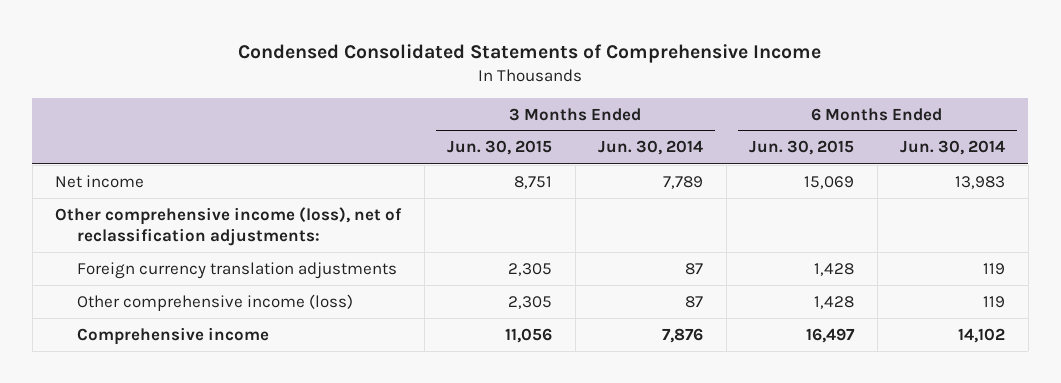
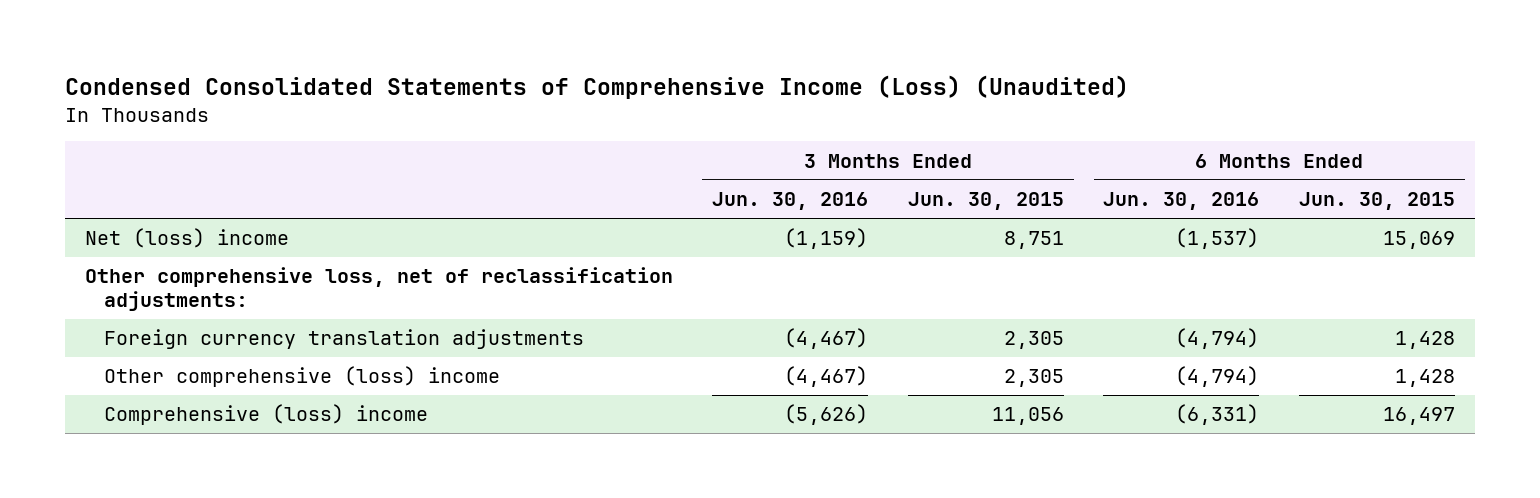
- Condensed Consolidated Statements of Comprehensive Income
+ Condensed Consolidated Statements of Comprehensive Income (Loss) (Unaudited)
- | 3 Months Ended Jun. 30, 2015 | 3 Months Ended Jun. 30, 2014 | 6 Months Ended Jun. 30, 2015 | 6 Months Ended Jun. 30, 2014
+ | 3 Months Ended Jun. 30, 2016 | 3 Months Ended Jun. 30, 2015 | 6 Months Ended Jun. 30, 2016 | 6 Months Ended Jun. 30, 2015
- Net income | 8,751 | 7,789 | 15,069 | 13,983
- Other comprehensive income (loss), net of reclassification adjustments:
+ Net (loss) income | (1,159) | 8,751 | (1,537) | 15,069
+ Other comprehensive loss, net of reclassification adjustments:
- Other comprehensive income (loss) | 2,305 | 87 | 1,428 | 119
- Comprehensive income | 11,056 | 7,876 | 16,497 | 14,102
+ Other comprehensive (loss) income | (4,467) | 2,305 | (4,794) | 1,428
+ Comprehensive (loss) income | (5,626) | 11,056 | (6,331) | 16,497

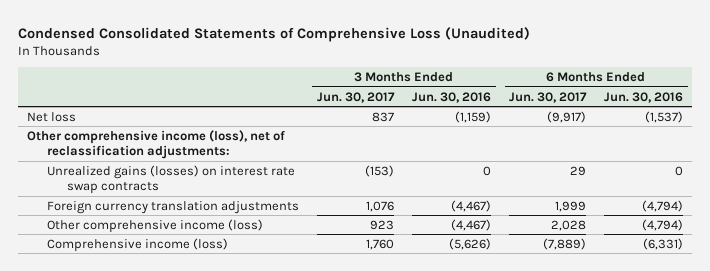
- Condensed Consolidated Statements of Comprehensive Income (Loss) (Unaudited)
+ Condensed Consolidated Statements of Comprehensive Loss (Unaudited)
- | 3 Months Ended Jun. 30, 2016 | 3 Months Ended Jun. 30, 2015 | 6 Months Ended Jun. 30, 2016 | 6 Months Ended Jun. 30, 2015
+ | 3 Months Ended Jun. 30, 2017 | 3 Months Ended Jun. 30, 2016 | 6 Months Ended Jun. 30, 2017 | 6 Months Ended Jun. 30, 2016
- Net (loss) income | (1,159) | 8,751 | (1,537) | 15,069
- Other comprehensive loss, net of reclassification adjustments:
+ Net loss | 837 | (1,159) | (9,917) | (1,537)
+ Other comprehensive income (loss), net of reclassification adjustments:
+ Unrealized gains (losses) on interest rate swap contracts | (153) | 0 | 29 | 0
- Other comprehensive (loss) income | (4,467) | 2,305 | (4,794) | 1,428
- Comprehensive (loss) income | (5,626) | 11,056 | (6,331) | 16,497
+ Other comprehensive income (loss) | 923 | (4,467) | 2,028 | (4,794)
+ Comprehensive income (loss) | 1,760 | (5,626) | (7,889) | (6,331)

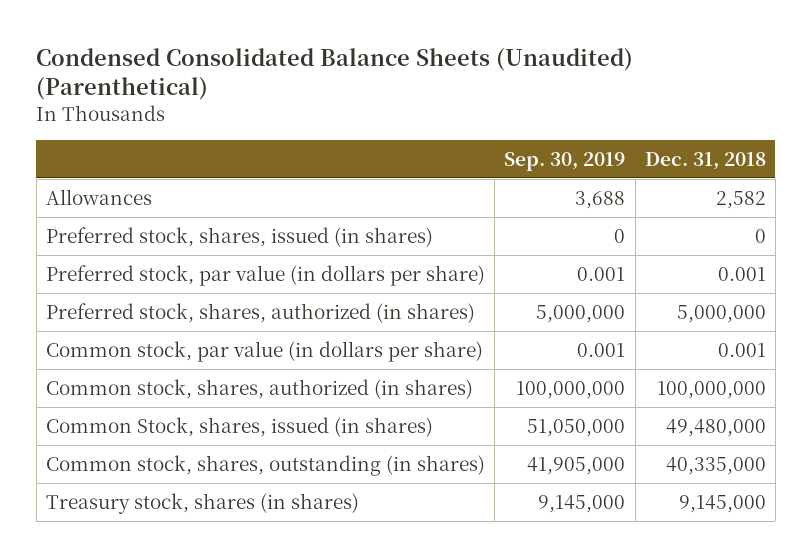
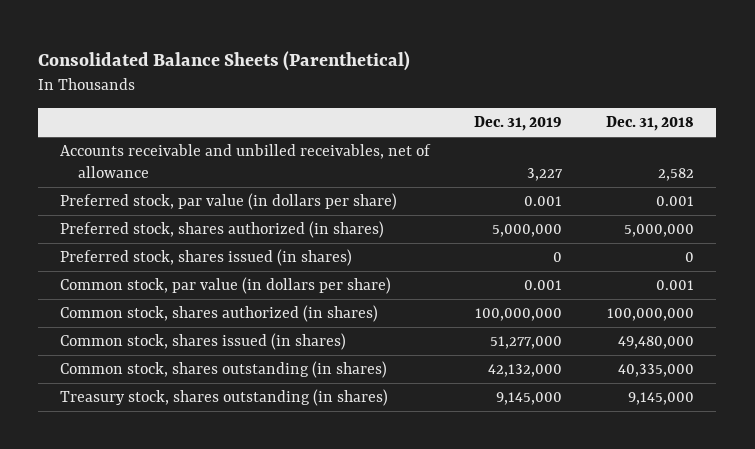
- Condensed Consolidated Balance Sheets (Unaudited) (Parenthetical)
+ Consolidated Balance Sheets (Parenthetical)
- | Sep. 30, 2019 | Dec. 31, 2018
+ | Dec. 31, 2019 | Dec. 31, 2018
- Allowances | 3,688 | 2,582
- Preferred stock, shares, issued (in shares) | 0 | 0
+ Accounts receivable and unbilled receivables, net of allowance | 3,227 | 2,582
- Preferred stock, shares, authorized (in shares) | 5,000,000 | 5,000,000
+ Preferred stock, shares authorized (in shares) | 5,000,000 | 5,000,000
+ Preferred stock, shares issued (in shares) | 0 | 0
- Common stock, shares, authorized (in shares) | 100,000,000 | 100,000,000
- Common Stock, shares, issued (in shares) | 51,050,000 | 49,480,000
- Common stock, shares, outstanding (in shares) | 41,905,000 | 40,335,000
- Treasury stock, shares (in shares) | 9,145,000 | 9,145,000
+ Common stock, shares authorized (in shares) | 100,000,000 | 100,000,000
+ Common stock, shares issued (in shares) | 51,277,000 | 49,480,000
+ Common stock, shares outstanding (in shares) | 42,132,000 | 40,335,000
+ Treasury stock, shares outstanding (in shares) | 9,145,000 | 9,145,000

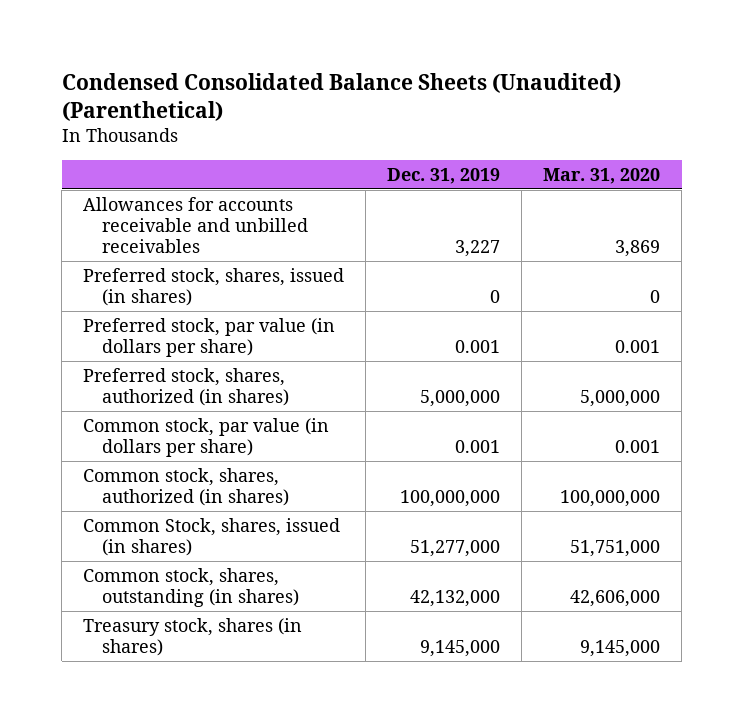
- Consolidated Balance Sheets (Parenthetical)
+ Condensed Consolidated Balance Sheets (Unaudited) (Parenthetical)
- | Dec. 31, 2019 | Dec. 31, 2018
+ | Dec. 31, 2019 | Mar. 31, 2020
- Accounts receivable and unbilled receivables, net of allowance | 3,227 | 2,582
+ Allowances for accounts receivable and unbilled receivables | 3,227 | 3,869
+ Preferred stock, shares, issued (in shares) | 0 | 0
- Preferred stock, shares authorized (in shares) | 5,000,000 | 5,000,000
- Preferred stock, shares issued (in shares) | 0 | 0
+ Preferred stock, shares, authorized (in shares) | 5,000,000 | 5,000,000
- Common stock, shares authorized (in shares) | 100,000,000 | 100,000,000
- Common stock, shares issued (in shares) | 51,277,000 | 49,480,000
- Common stock, shares outstanding (in shares) | 42,132,000 | 40,335,000
- Treasury stock, shares outstanding (in shares) | 9,145,000 | 9,145,000
+ Common stock, shares, authorized (in shares) | 100,000,000 | 100,000,000
+ Common Stock, shares, issued (in shares) | 51,277,000 | 51,751,000
+ Common stock, shares, outstanding (in shares) | 42,132,000 | 42,606,000
+ Treasury stock, shares (in shares) | 9,145,000 | 9,145,000

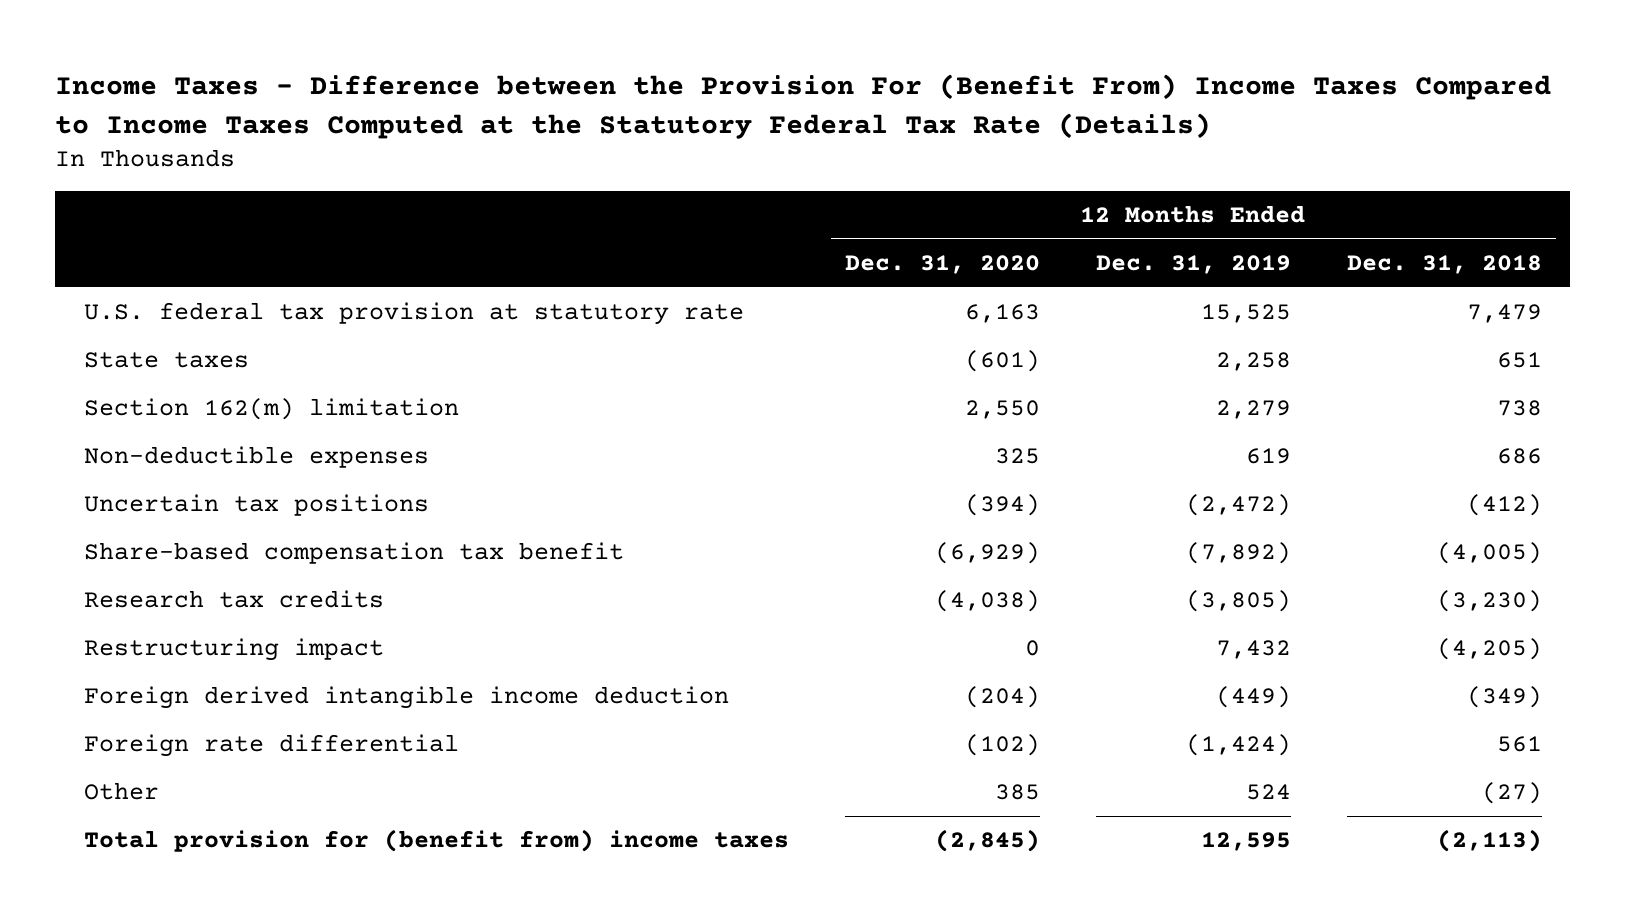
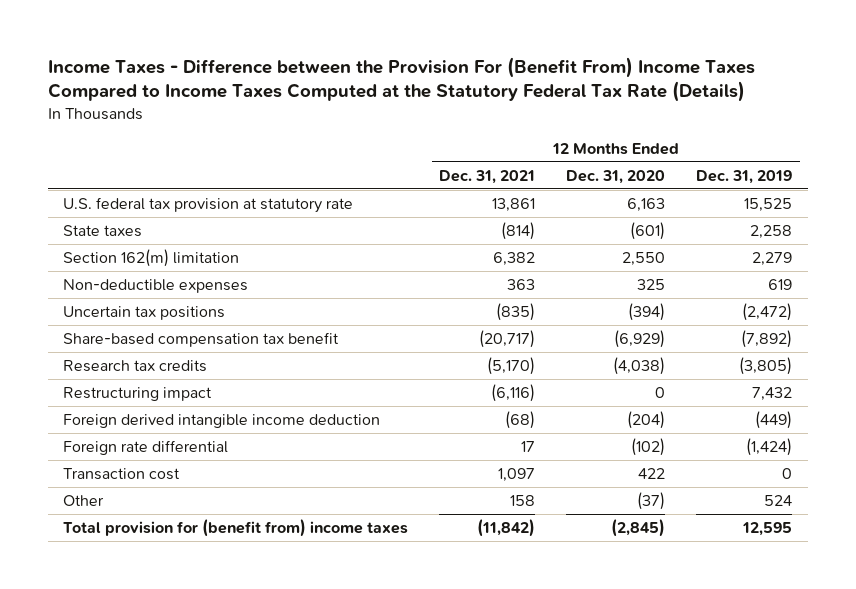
- | 12 Months Ended Dec. 31, 2020 | 12 Months Ended Dec. 31, 2019 | 12 Months Ended Dec. 31, 2018
+ | 12 Months Ended Dec. 31, 2021 | 12 Months Ended Dec. 31, 2020 | 12 Months Ended Dec. 31, 2019
- Other | 385 | 524 | (27)
+ Transaction cost | 1,097 | 422 | 0
+ Other | 158 | (37) | 524

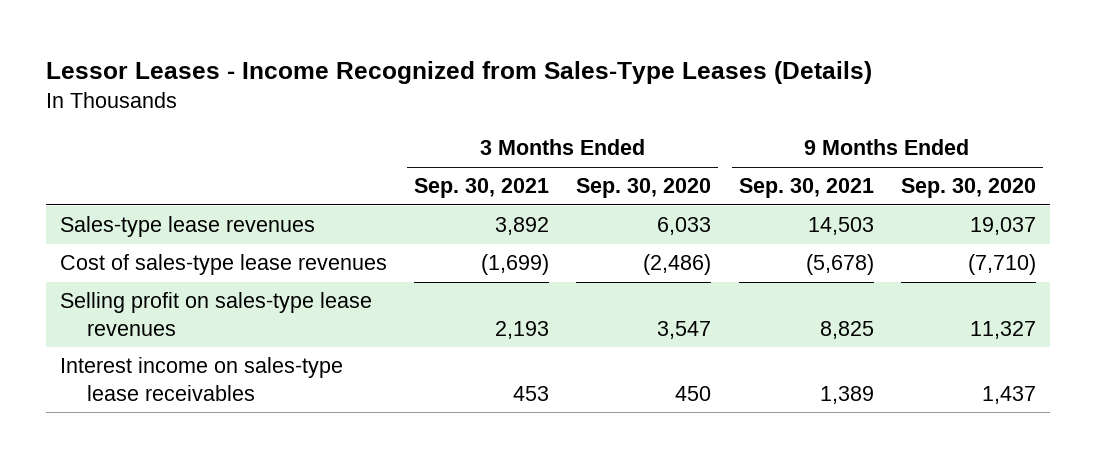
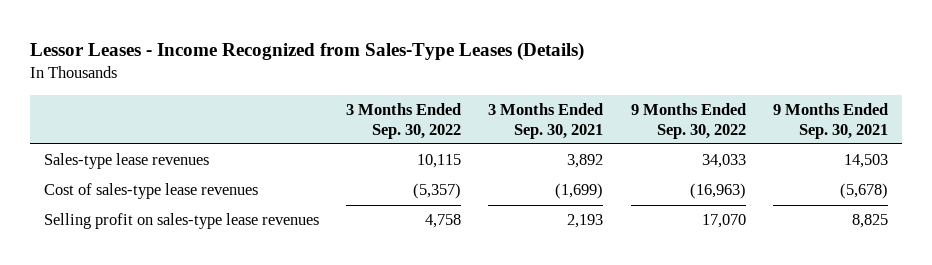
- | 3 Months Ended Sep. 30, 2021 | 3 Months Ended Sep. 30, 2020 | 9 Months Ended Sep. 30, 2021 | 9 Months Ended Sep. 30, 2020
+ | 3 Months Ended Sep. 30, 2022 | 3 Months Ended Sep. 30, 2021 | 9 Months Ended Sep. 30, 2022 | 9 Months Ended Sep. 30, 2021
- Interest income on sales-type lease receivables | 453 | 450 | 1,389 | 1,437

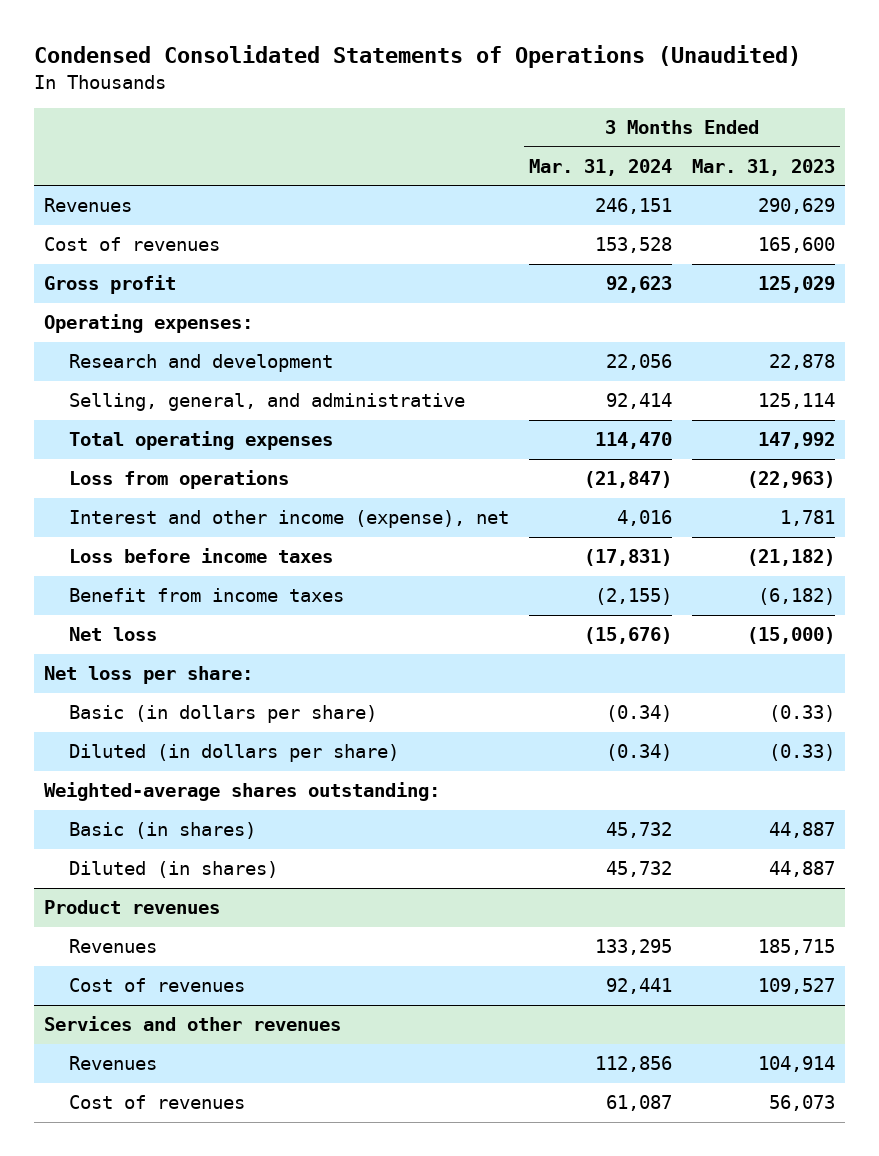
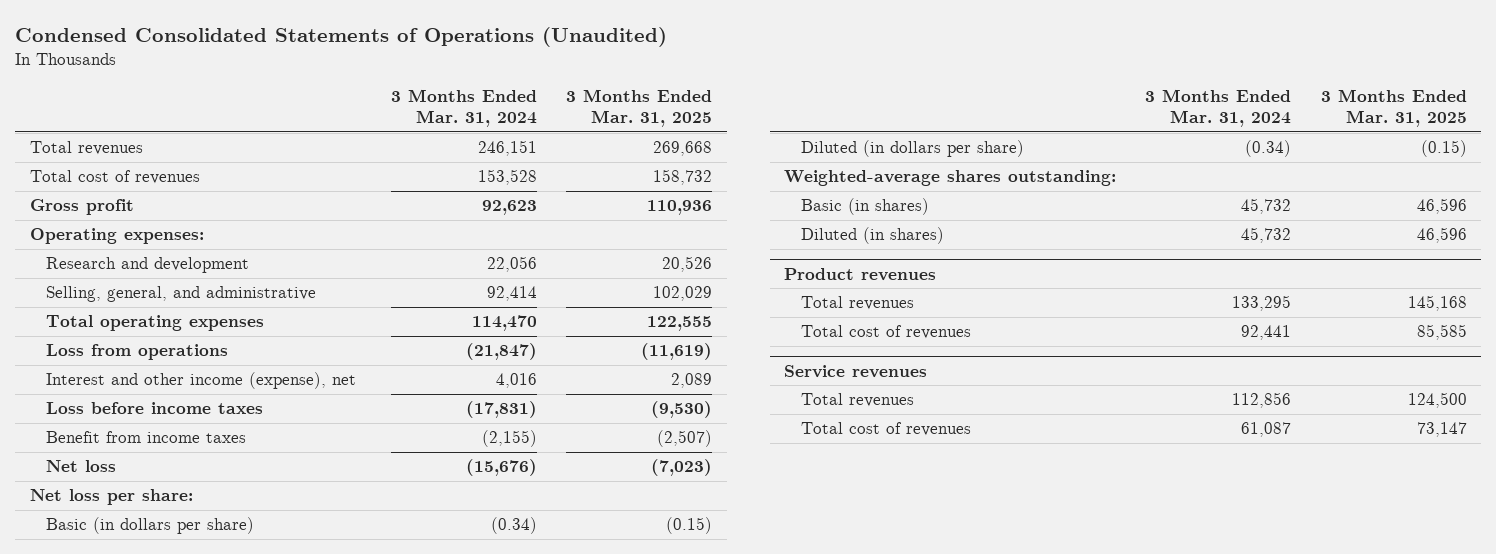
- | 3 Months Ended Mar. 31, 2024 | 3 Months Ended Mar. 31, 2023
+ | 3 Months Ended Mar. 31, 2024 | 3 Months Ended Mar. 31, 2025
- Revenues | 246,151 | 290,629
- Cost of revenues | 153,528 | 165,600
+ Total revenues | 246,151 | 269,668
+ Total cost of revenues | 153,528 | 158,732
@ Product revenues
- Revenues | 133,295 | 185,715
- Cost of revenues | 92,441 | 109,527
- Services and other revenues
- Revenues | 112,856 | 104,914
- Cost of revenues | 61,087 | 56,073
@ Product revenues
+ Total revenues | 133,295 | 145,168
+ Total cost of revenues | 92,441 | 85,585
+ Service revenues
+ Total revenues | 112,856 | 124,500
+ Total cost of revenues | 61,087 | 73,147

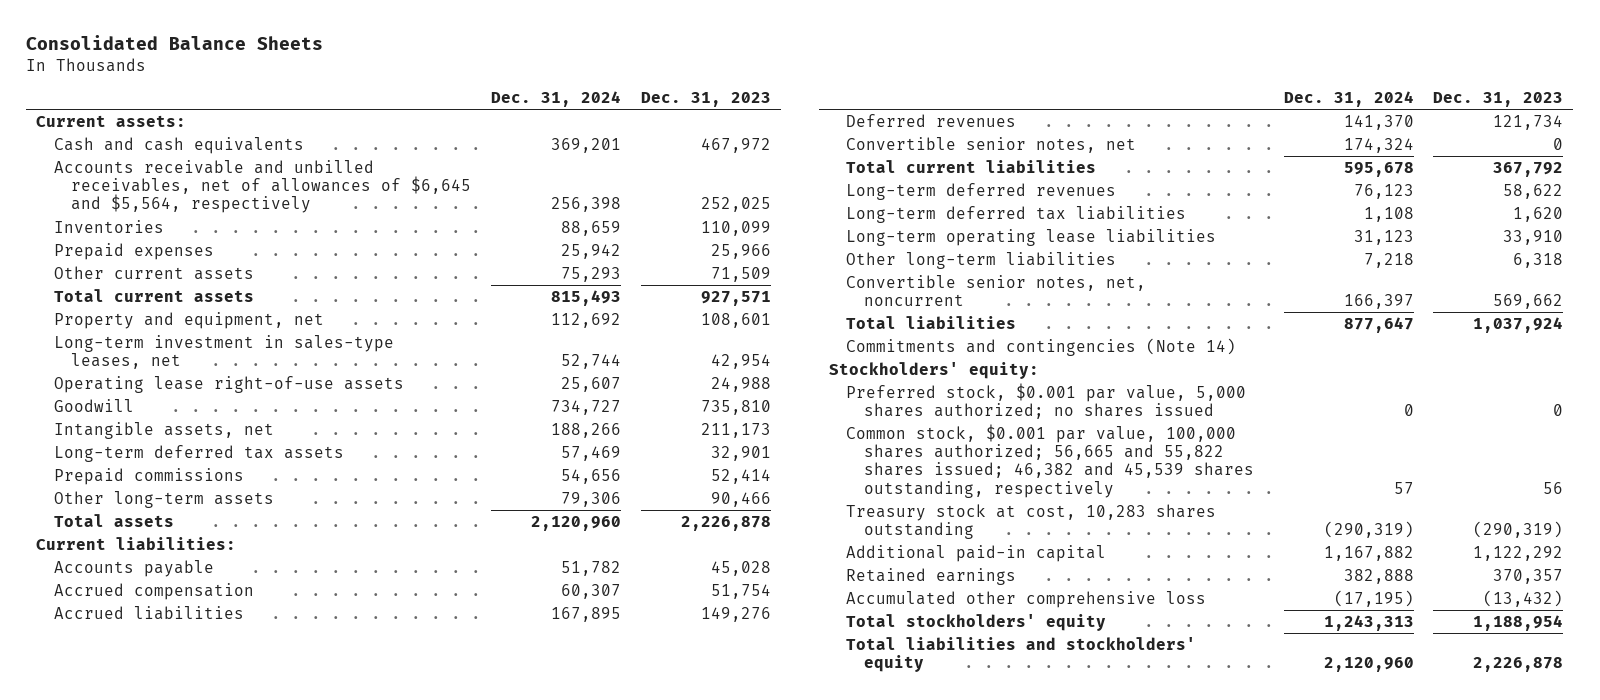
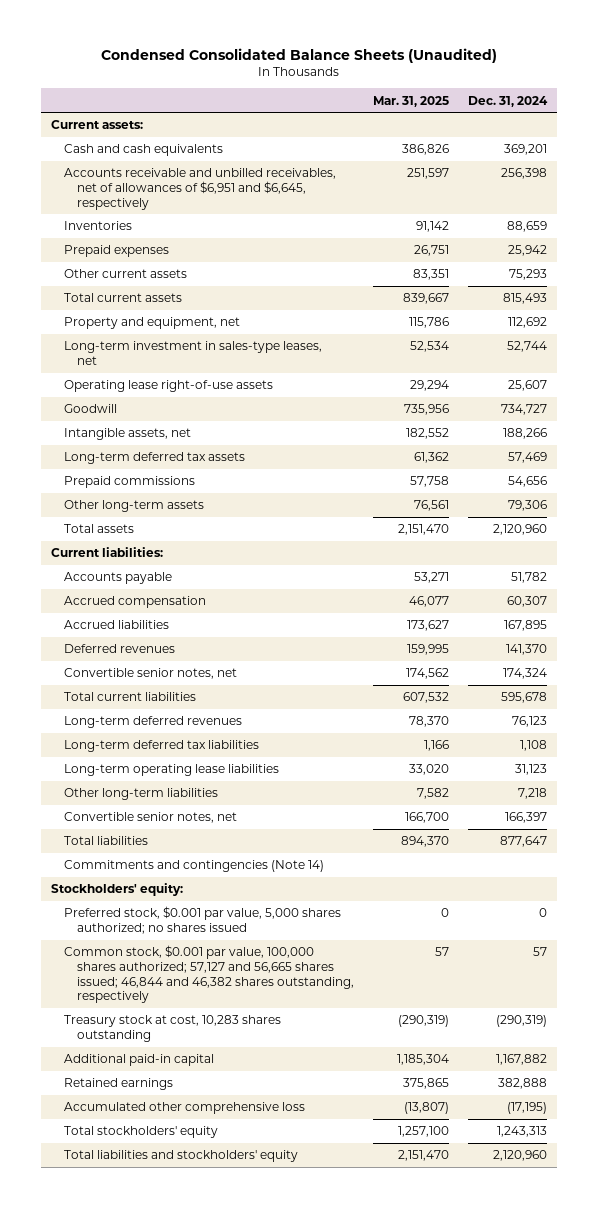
- Consolidated Balance Sheets
+ Condensed Consolidated Balance Sheets (Unaudited)
- | Dec. 31, 2024 | Dec. 31, 2023
+ | Mar. 31, 2025 | Dec. 31, 2024
- Accounts receivable and unbilled receivables, net of allowances of $6,645 and $5,564, respectively | 256,398 | 252,025
+ Accounts receivable and unbilled receivables, net of allowances of $6,951 and $6,645, respectively | 251,597 | 256,398
- Convertible senior notes, net, noncurrent | 166,397 | 569,662
+ Convertible senior notes, net | 166,700 | 166,397
- Common stock, $0.001 par value, 100,000 shares authorized; 56,665 and 55,822 shares issued; 46,382 and 45,539 shares outstanding, respectively | 57 | 56
+ Common stock, $0.001 par value, 100,000 shares authorized; 57,127 and 56,665 shares issued; 46,844 and 46,382 shares outstanding, respectively | 57 | 57

